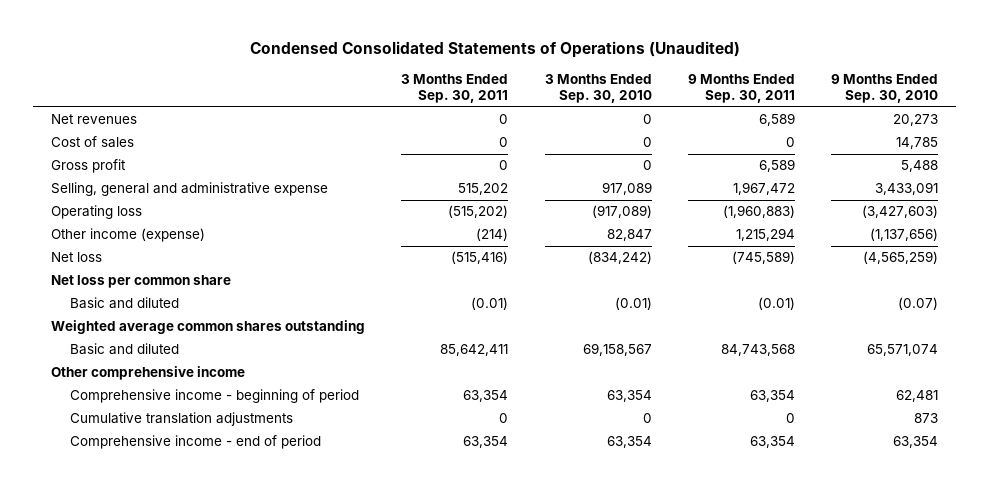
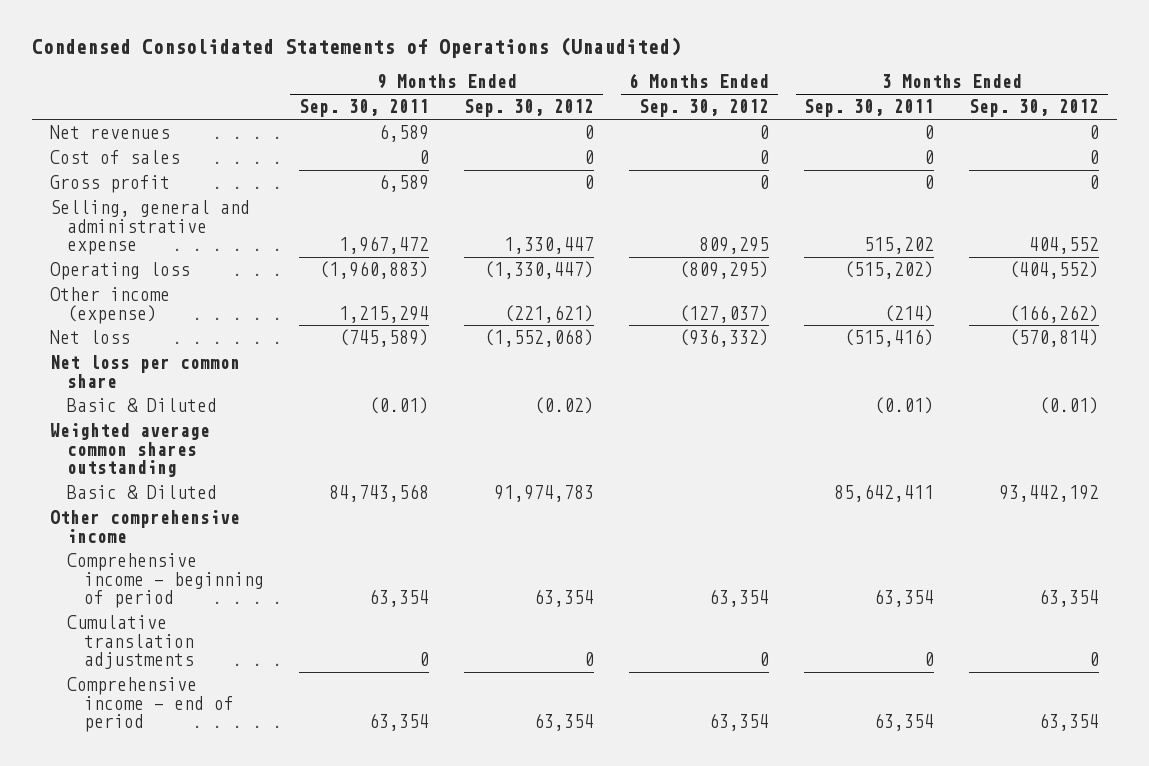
- | 3 Months Ended Sep. 30, 2011 | 3 Months Ended Sep. 30, 2010 | 9 Months Ended Sep. 30, 2011 | 9 Months Ended Sep. 30, 2010
+ | 9 Months Ended Sep. 30, 2011 | 9 Months Ended Sep. 30, 2012 | 6 Months Ended Sep. 30, 2012 | 3 Months Ended Sep. 30, 2011 | 3 Months Ended Sep. 30, 2012
- Basic and diluted | (0.01) | (0.01) | (0.01) | (0.07)
+ Basic & Diluted | (0.01) | (0.02) | | (0.01) | (0.01)
- Basic and diluted | 85,642,411 | 69,158,567 | 84,743,568 | 65,571,074
+ Basic & Diluted | 84,743,568 | 91,974,783 | | 85,642,411 | 93,442,192

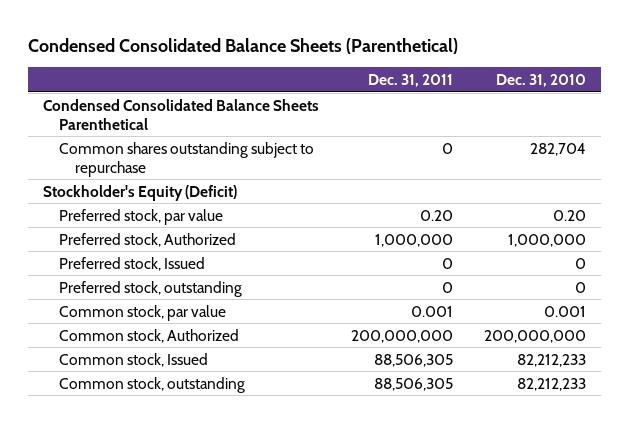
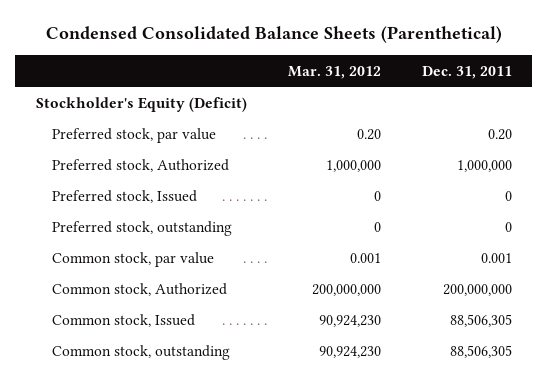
- | Dec. 31, 2011 | Dec. 31, 2010
+ | Mar. 31, 2012 | Dec. 31, 2011
- Condensed Consolidated Balance Sheets Parenthetical
- Common shares outstanding subject to repurchase | 0 | 282,704

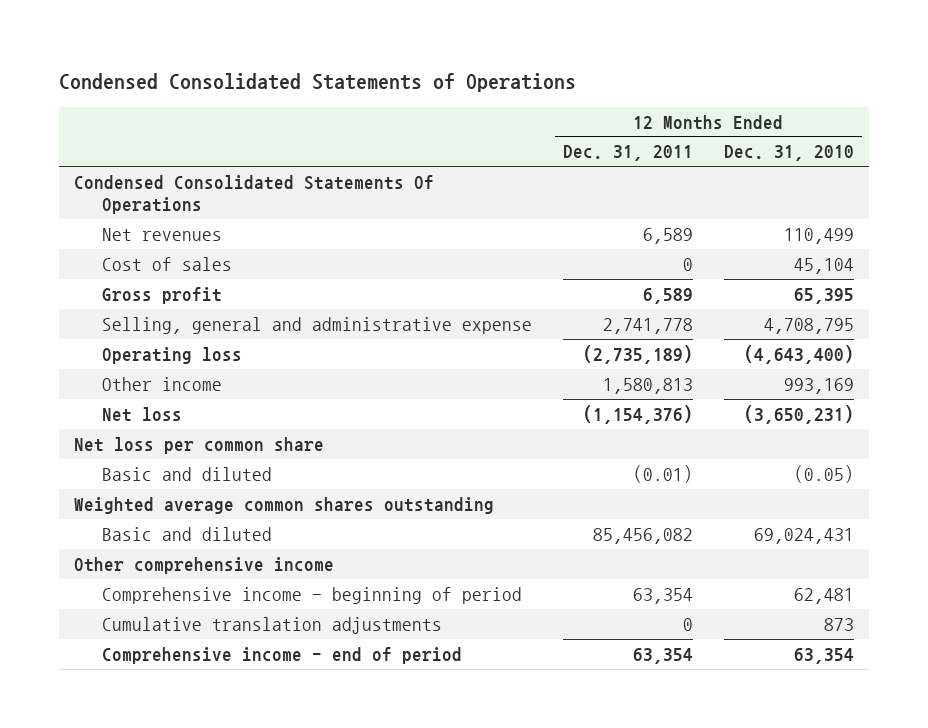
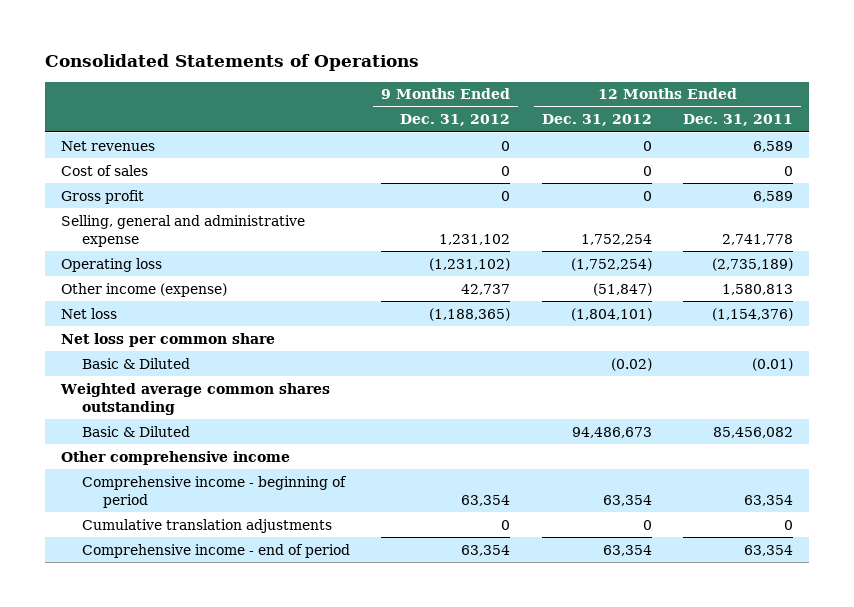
- Condensed Consolidated Statements of Operations
+ Consolidated Statements of Operations
- | 12 Months Ended Dec. 31, 2011 | 12 Months Ended Dec. 31, 2010
+ | 9 Months Ended Dec. 31, 2012 | 12 Months Ended Dec. 31, 2012 | 12 Months Ended Dec. 31, 2011
- Condensed Consolidated Statements Of Operations
- Other income | 1,580,813 | 993,169
+ Other income (expense) | 42,737 | (51,847) | 1,580,813
- Basic and diluted | (0.01) | (0.05)
+ Basic & Diluted | | (0.02) | (0.01)
- Basic and diluted | 85,456,082 | 69,024,431
+ Basic & Diluted | | 94,486,673 | 85,456,082

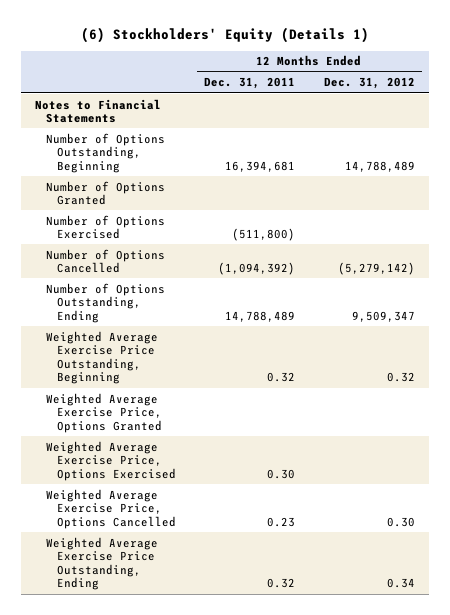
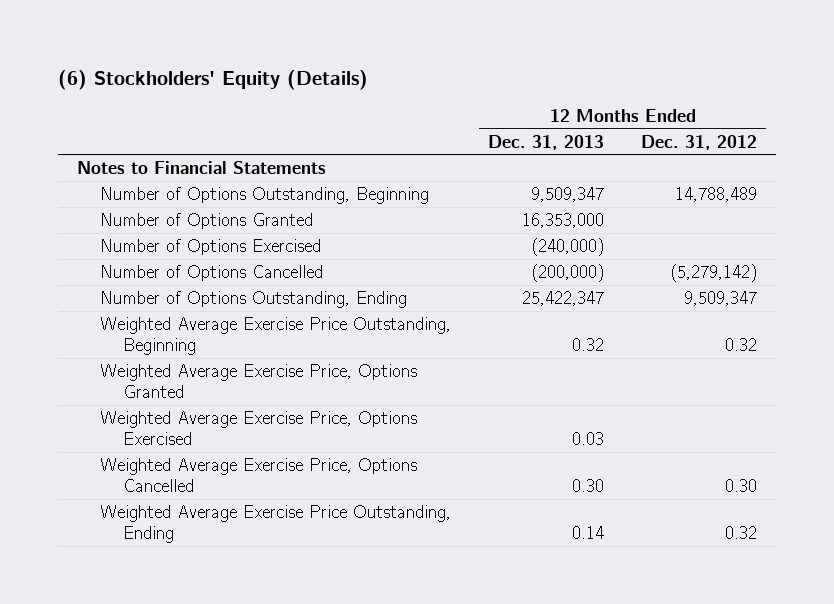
- (6) Stockholders' Equity (Details 1)
+ (6) Stockholders' Equity (Details)
- | 12 Months Ended Dec. 31, 2011 | 12 Months Ended Dec. 31, 2012
+ | 12 Months Ended Dec. 31, 2013 | 12 Months Ended Dec. 31, 2012
- Weighted Average Exercise Price Outstanding, Ending | 0.32 | 0.34
+ Weighted Average Exercise Price Outstanding, Ending | 0.14 | 0.32

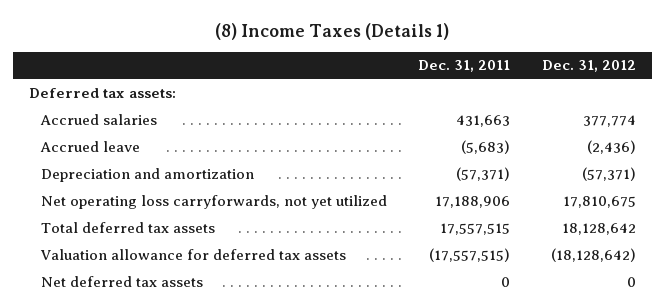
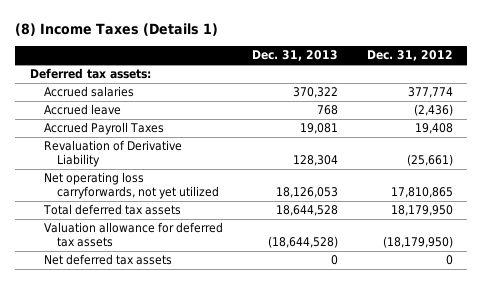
- | Dec. 31, 2011 | Dec. 31, 2012
+ | Dec. 31, 2013 | Dec. 31, 2012
- Depreciation and amortization | (57,371) | (57,371)
- Net operating loss carryforwards, not yet utilized | 17,188,906 | 17,810,675
- Total deferred tax assets | 17,557,515 | 18,128,642
- Valuation allowance for deferred tax assets | (17,557,515) | (18,128,642)
+ Accrued Payroll Taxes | 19,081 | 19,408
+ Revaluation of Derivative Liability | 128,304 | (25,661)
+ Net operating loss carryforwards, not yet utilized | 18,126,053 | 17,810,865
+ Total deferred tax assets | 18,644,528 | 18,179,950
+ Valuation allowance for deferred tax assets | (18,644,528) | (18,179,950)

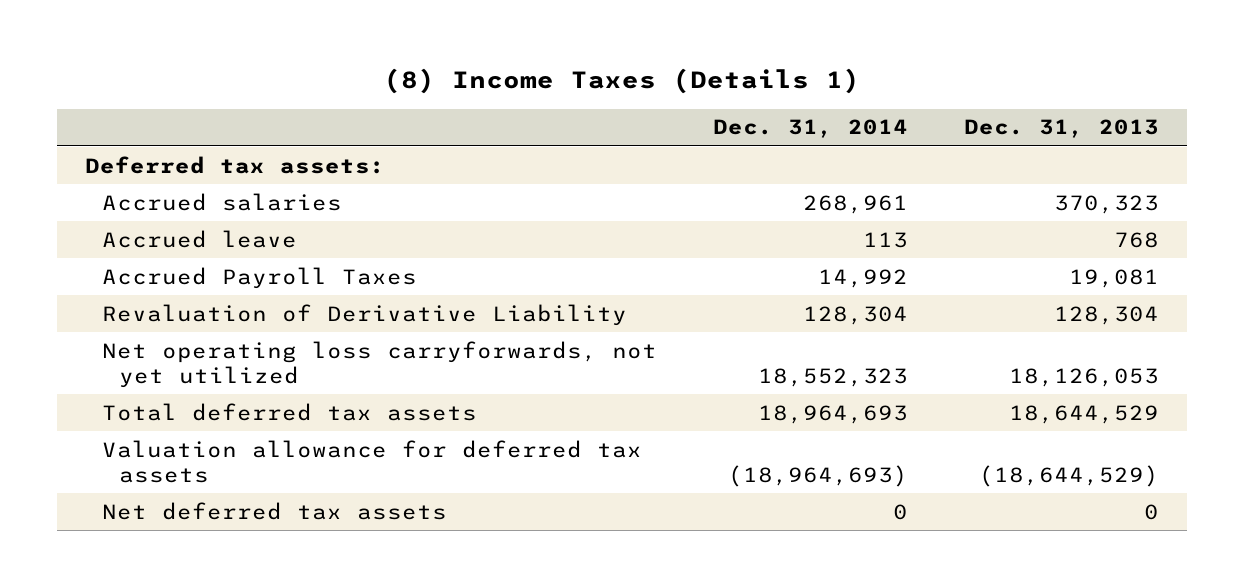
- | Dec. 31, 2013 | Dec. 31, 2012
+ | Dec. 31, 2014 | Dec. 31, 2013
- Accrued salaries | 370,322 | 377,774
+ Accrued salaries | 268,961 | 370,323
- Total deferred tax assets | 18,644,528 | 18,179,950
- Valuation allowance for deferred tax assets | (18,644,528) | (18,179,950)
+ Total deferred tax assets | 18,964,693 | 18,644,529
+ Valuation allowance for deferred tax assets | (18,964,693) | (18,644,529)

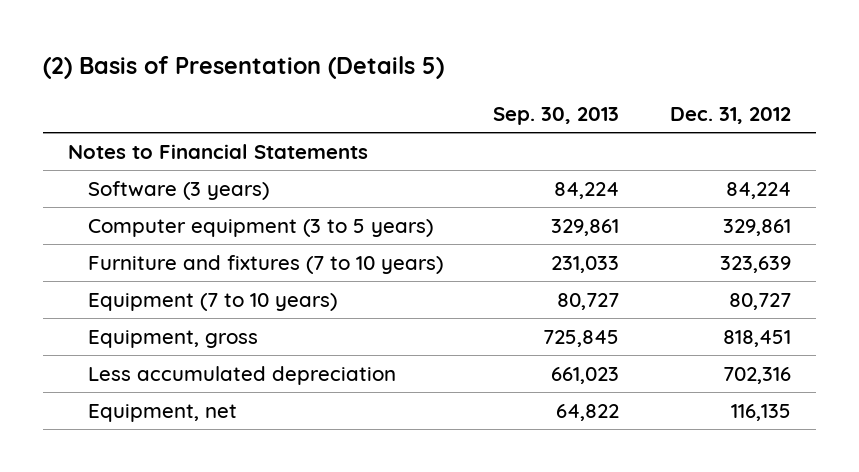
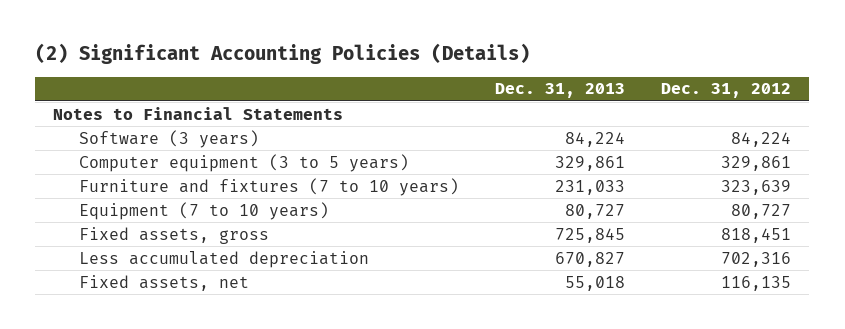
- (2) Basis of Presentation (Details 5)
+ (2) Significant Accounting Policies (Details)
- | Sep. 30, 2013 | Dec. 31, 2012
+ | Dec. 31, 2013 | Dec. 31, 2012
- Equipment, gross | 725,845 | 818,451
+ Fixed assets, gross | 725,845 | 818,451
- Equipment, net | 64,822 | 116,135
+ Fixed assets, net | 55,018 | 116,135

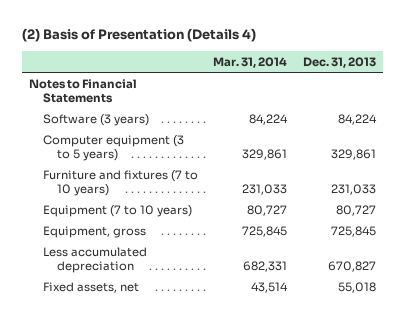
- (2) Significant Accounting Policies (Details)
+ (2) Basis of Presentation (Details 4)
- | Dec. 31, 2013 | Dec. 31, 2012
+ | Mar. 31, 2014 | Dec. 31, 2013
- Fixed assets, gross | 725,845 | 818,451
+ Equipment, gross | 725,845 | 725,845

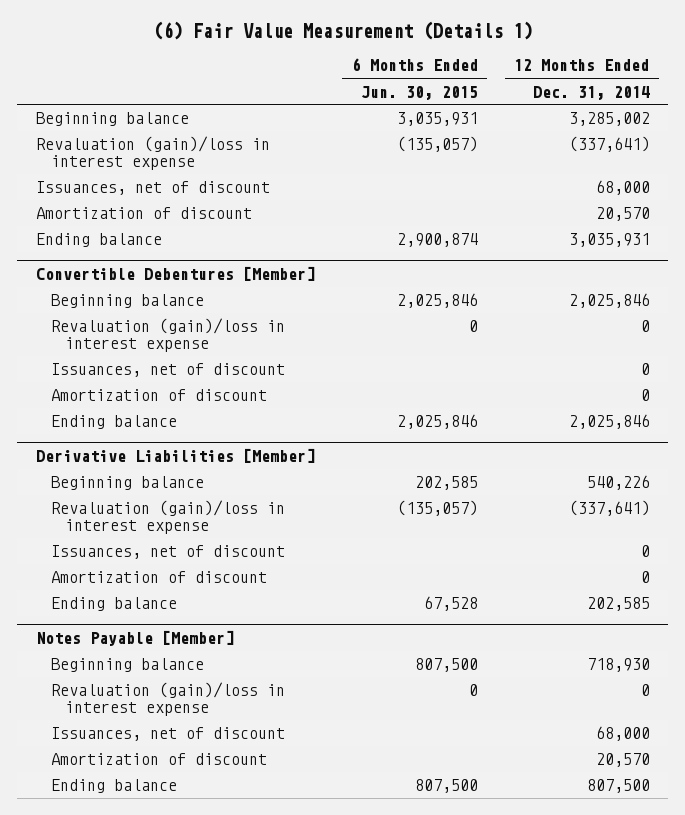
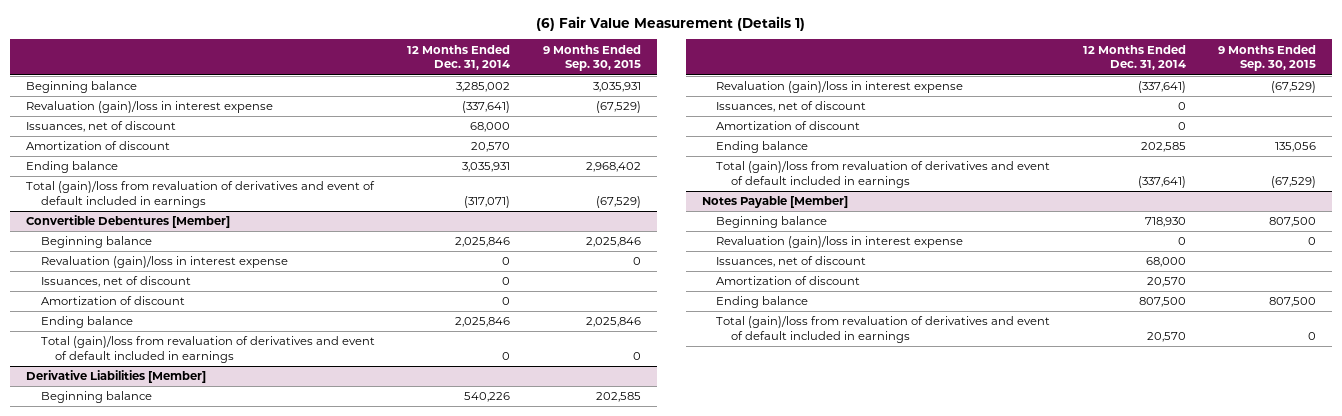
- | 6 Months Ended Jun. 30, 2015 | 12 Months Ended Dec. 31, 2014
+ | 12 Months Ended Dec. 31, 2014 | 9 Months Ended Sep. 30, 2015
+ Total (gain)/loss from revaluation of derivatives and event of default included in earnings | (317,071) | (67,529)
@ Convertible Debentures [Member]
+ Total (gain)/loss from revaluation of derivatives and event of default included in earnings | 0 | 0
@ Derivative Liabilities [Member]
+ Total (gain)/loss from revaluation of derivatives and event of default included in earnings | (337,641) | (67,529)
@ Notes Payable [Member]
+ Total (gain)/loss from revaluation of derivatives and event of default included in earnings | 20,570 | 0

